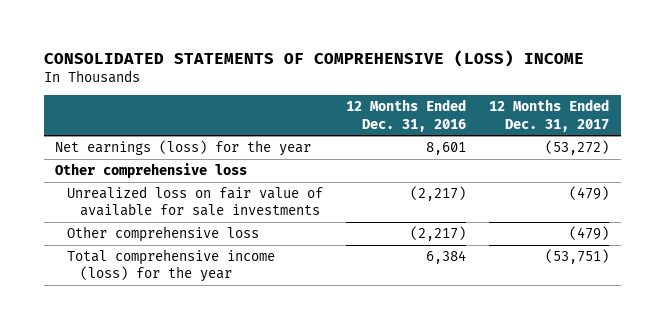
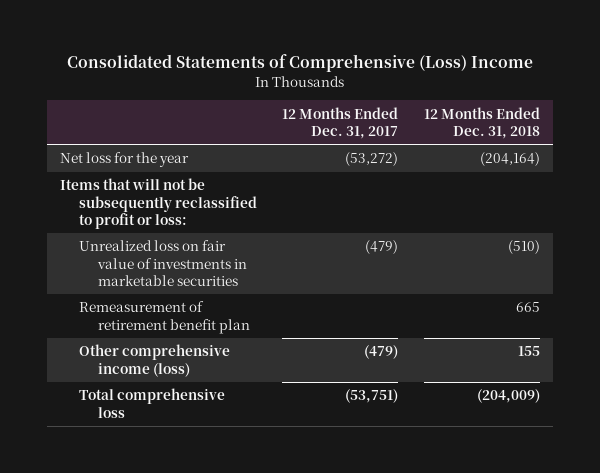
- CONSOLIDATED STATEMENTS OF COMPREHENSIVE (LOSS) INCOME
+ Consolidated Statements of Comprehensive (Loss) Income
- | 12 Months Ended Dec. 31, 2016 | 12 Months Ended Dec. 31, 2017
+ | 12 Months Ended Dec. 31, 2017 | 12 Months Ended Dec. 31, 2018
- Net earnings (loss) for the year | 8,601 | (53,272)
- Other comprehensive loss
- Unrealized loss on fair value of available for sale investments | (2,217) | (479)
- Other comprehensive loss | (2,217) | (479)
- Total comprehensive income (loss) for the year | 6,384 | (53,751)
+ Net loss for the year | (53,272) | (204,164)
+ Items that will not be subsequently reclassified to profit or loss:
+ Unrealized loss on fair value of investments in marketable securities | (479) | (510)
+ Remeasurement of retirement benefit plan | | 665
+ Other comprehensive income (loss) | (479) | 155
+ Total comprehensive loss | (53,751) | (204,009)

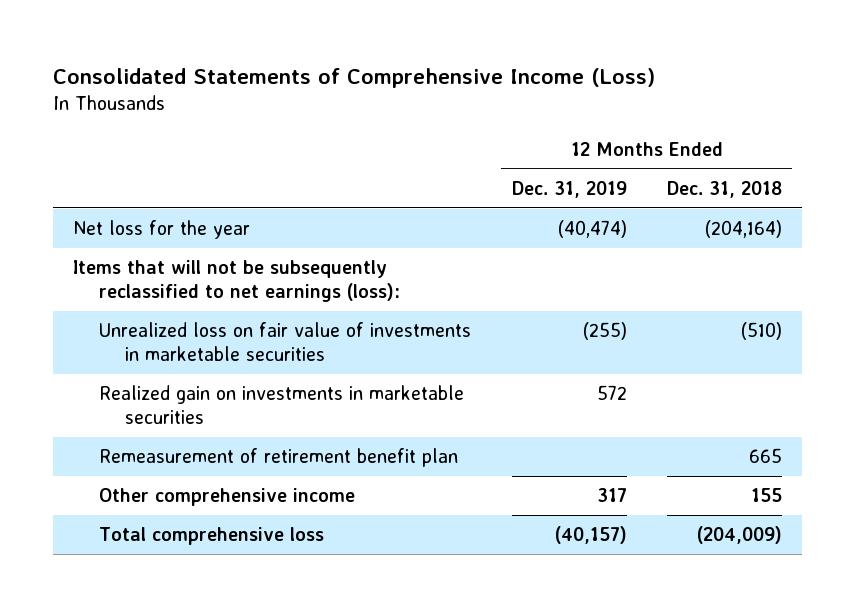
- Consolidated Statements of Comprehensive (Loss) Income
+ Consolidated Statements of Comprehensive Income (Loss)
- | 12 Months Ended Dec. 31, 2017 | 12 Months Ended Dec. 31, 2018
+ | 12 Months Ended Dec. 31, 2019 | 12 Months Ended Dec. 31, 2018
- Items that will not be subsequently reclassified to profit or loss:
+ Items that will not be subsequently reclassified to net earnings (loss):
+ Realized gain on investments in marketable securities | 572 |
- Other comprehensive income (loss) | (479) | 155
+ Other comprehensive income | 317 | 155

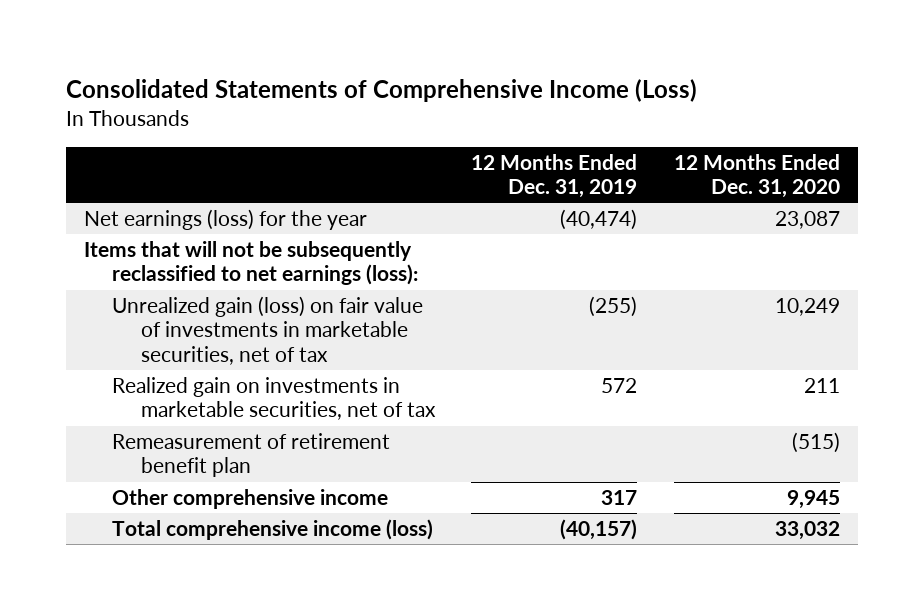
- | 12 Months Ended Dec. 31, 2019 | 12 Months Ended Dec. 31, 2018
+ | 12 Months Ended Dec. 31, 2019 | 12 Months Ended Dec. 31, 2020
- Net loss for the year | (40,474) | (204,164)
+ Net earnings (loss) for the year | (40,474) | 23,087
- Unrealized loss on fair value of investments in marketable securities | (255) | (510)
- Realized gain on investments in marketable securities | 572 |
+ Unrealized gain (loss) on fair value of investments in marketable securities, net of tax | (255) | 10,249
+ Realized gain on investments in marketable securities, net of tax | 572 | 211
- Total comprehensive loss | (40,157) | (204,009)
+ Total comprehensive income (loss) | (40,157) | 33,032

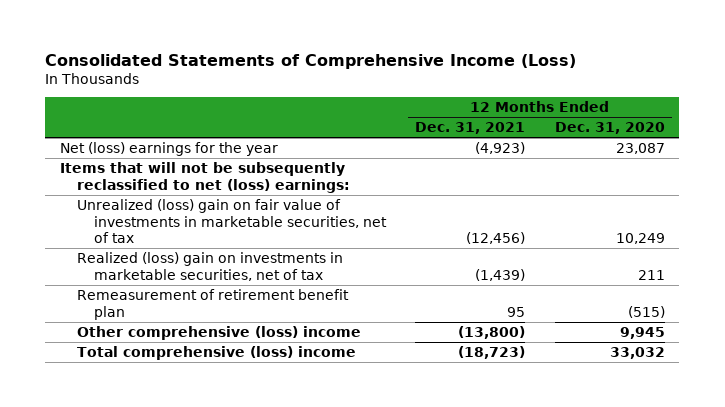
- | 12 Months Ended Dec. 31, 2019 | 12 Months Ended Dec. 31, 2020
+ | 12 Months Ended Dec. 31, 2021 | 12 Months Ended Dec. 31, 2020
- Net earnings (loss) for the year | (40,474) | 23,087
- Items that will not be subsequently reclassified to net earnings (loss):
- Unrealized gain (loss) on fair value of investments in marketable securities, net of tax | (255) | 10,249
- Realized gain on investments in marketable securities, net of tax | 572 | 211
+ Net (loss) earnings for the year | (4,923) | 23,087
+ Items that will not be subsequently reclassified to net (loss) earnings:
+ Unrealized (loss) gain on fair value of investments in marketable securities, net of tax | (12,456) | 10,249
+ Realized (loss) gain on investments in marketable securities, net of tax | (1,439) | 211
- Other comprehensive income | 317 | 9,945
- Total comprehensive income (loss) | (40,157) | 33,032
+ Other comprehensive (loss) income | (13,800) | 9,945
+ Total comprehensive (loss) income | (18,723) | 33,032

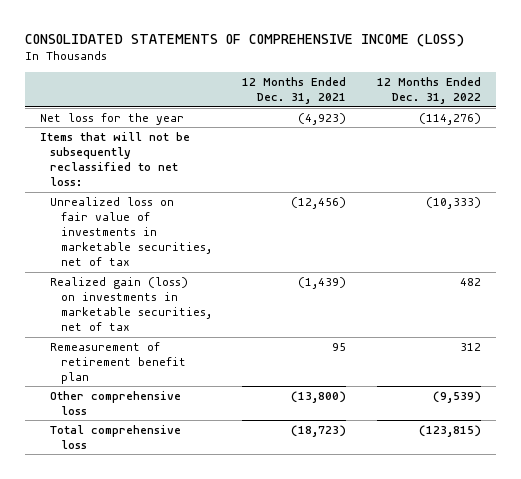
- Consolidated Statements of Comprehensive Income (Loss)
+ CONSOLIDATED STATEMENTS OF COMPREHENSIVE INCOME (LOSS)
- | 12 Months Ended Dec. 31, 2021 | 12 Months Ended Dec. 31, 2020
+ | 12 Months Ended Dec. 31, 2021 | 12 Months Ended Dec. 31, 2022
- Net (loss) earnings for the year | (4,923) | 23,087
- Items that will not be subsequently reclassified to net (loss) earnings:
- Unrealized (loss) gain on fair value of investments in marketable securities, net of tax | (12,456) | 10,249
- Realized (loss) gain on investments in marketable securities, net of tax | (1,439) | 211
+ Net loss for the year | (4,923) | (114,276)
+ Items that will not be subsequently reclassified to net loss:
+ Unrealized loss on fair value of investments in marketable securities, net of tax | (12,456) | (10,333)
+ Realized gain (loss) on investments in marketable securities, net of tax | (1,439) | 482
- Other comprehensive (loss) income | (13,800) | 9,945
- Total comprehensive (loss) income | (18,723) | 33,032
+ Other comprehensive loss | (13,800) | (9,539)
+ Total comprehensive loss | (18,723) | (123,815)

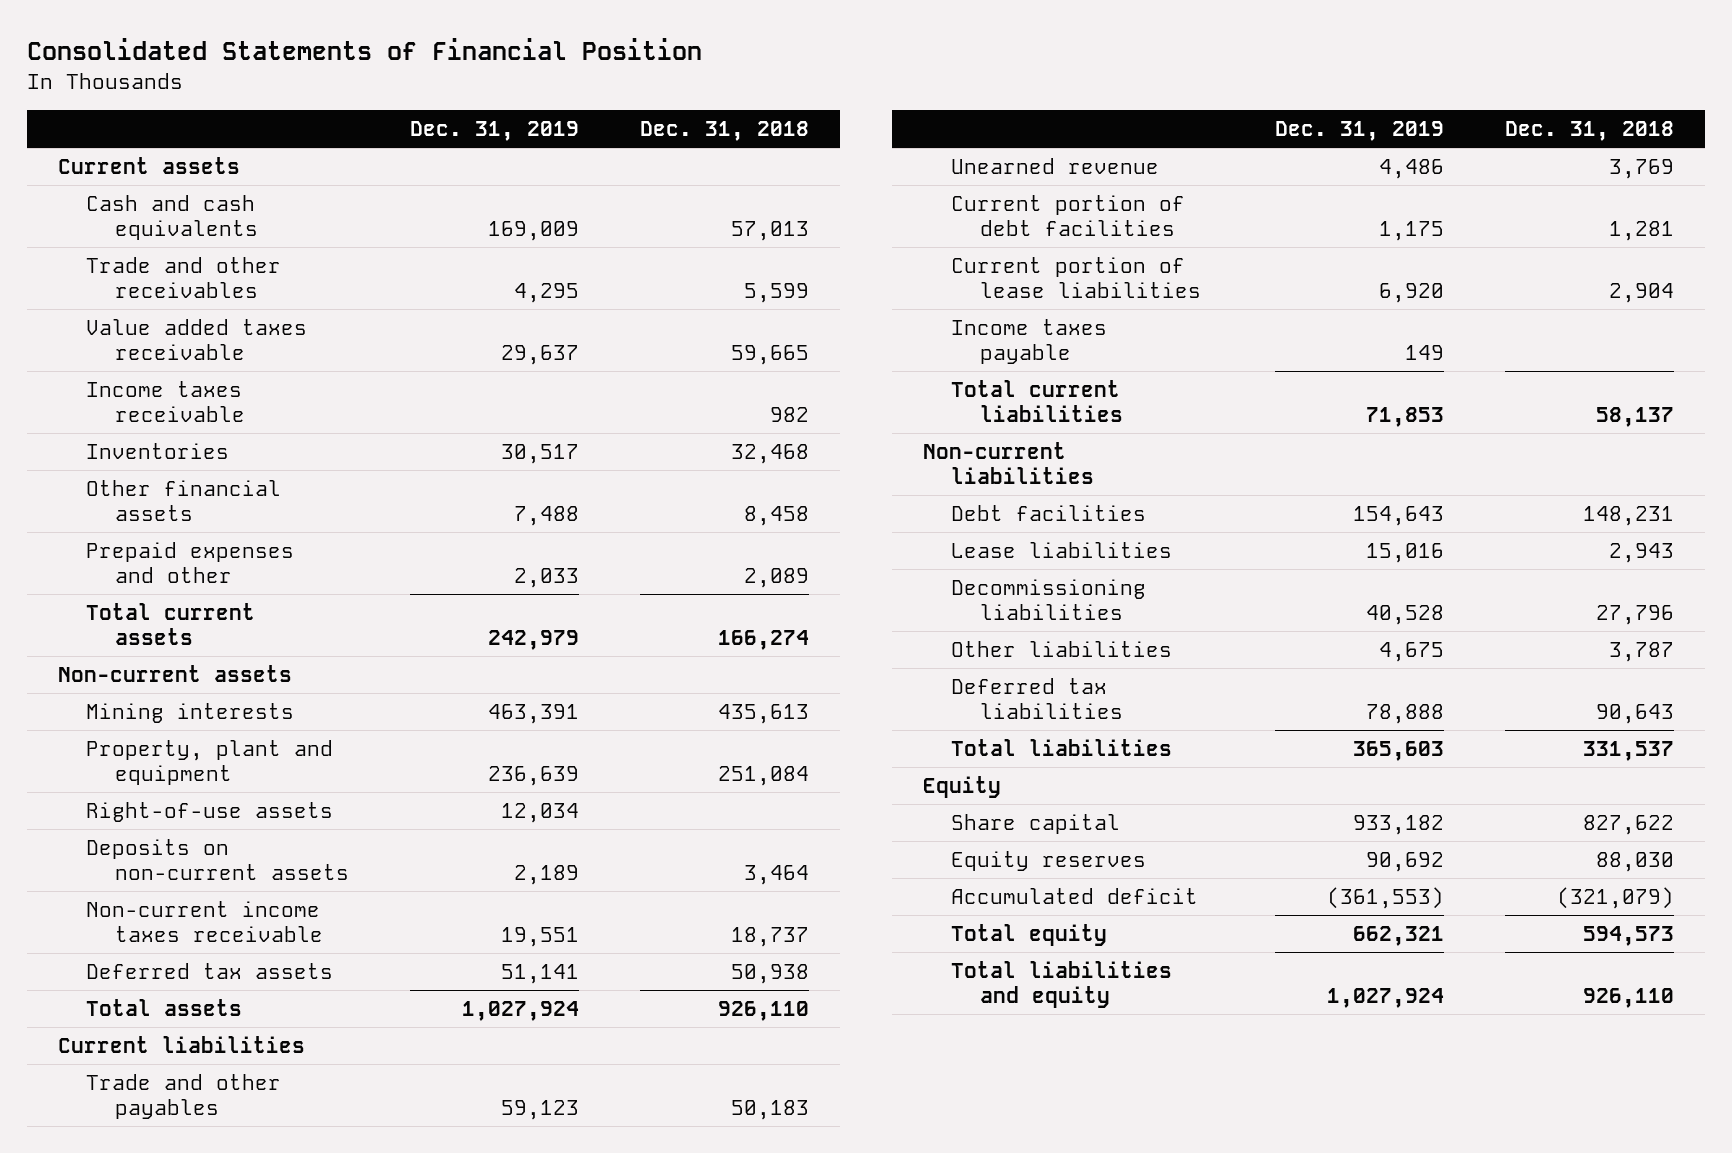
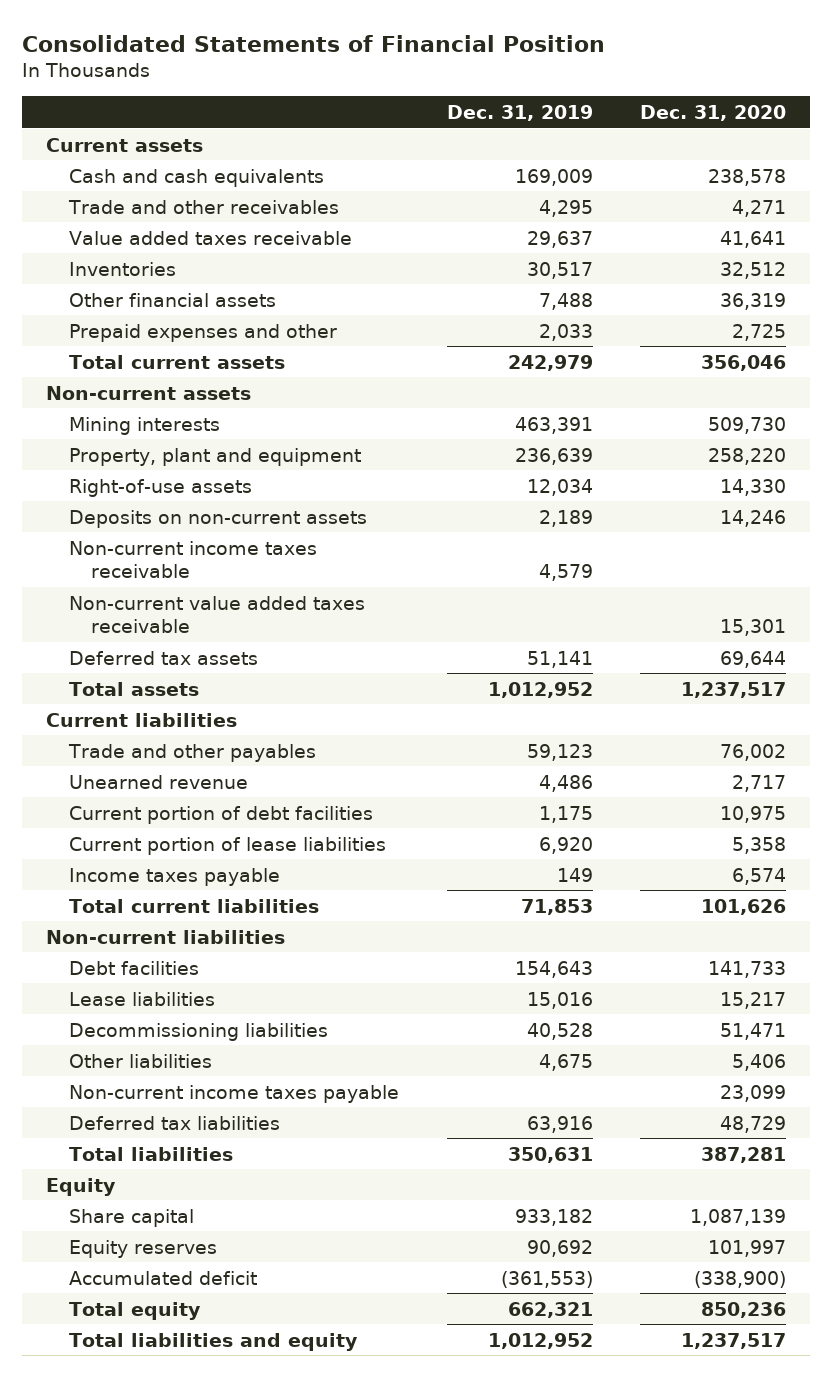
- | Dec. 31, 2019 | Dec. 31, 2018
+ | Dec. 31, 2019 | Dec. 31, 2020
- Income taxes receivable | | 982
- Non-current income taxes receivable | 19,551 | 18,737
+ Non-current income taxes receivable | 4,579 |
+ Non-current value added taxes receivable | | 15,301
- Total assets | 1,027,924 | 926,110
+ Total assets | 1,012,952 | 1,237,517
- Deferred tax liabilities | 78,888 | 90,643
- Total liabilities | 365,603 | 331,537
+ Non-current income taxes payable | | 23,099
+ Deferred tax liabilities | 63,916 | 48,729
+ Total liabilities | 350,631 | 387,281
- Total liabilities and equity | 1,027,924 | 926,110
+ Total liabilities and equity | 1,012,952 | 1,237,517

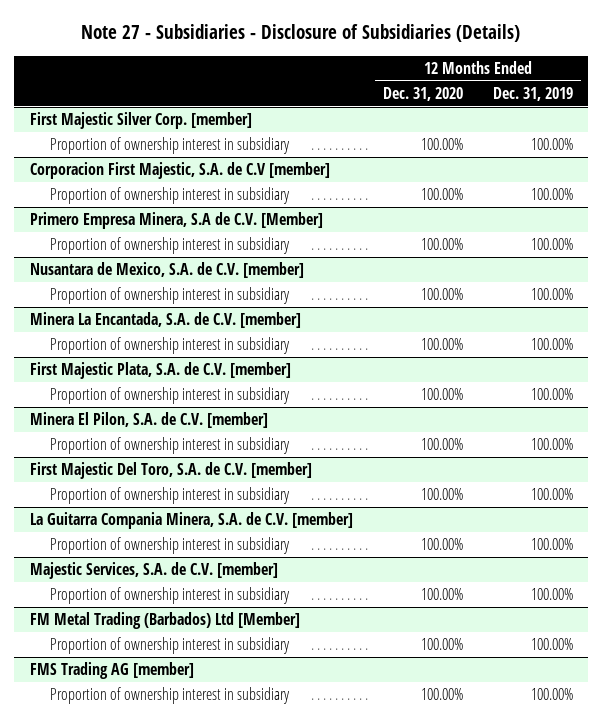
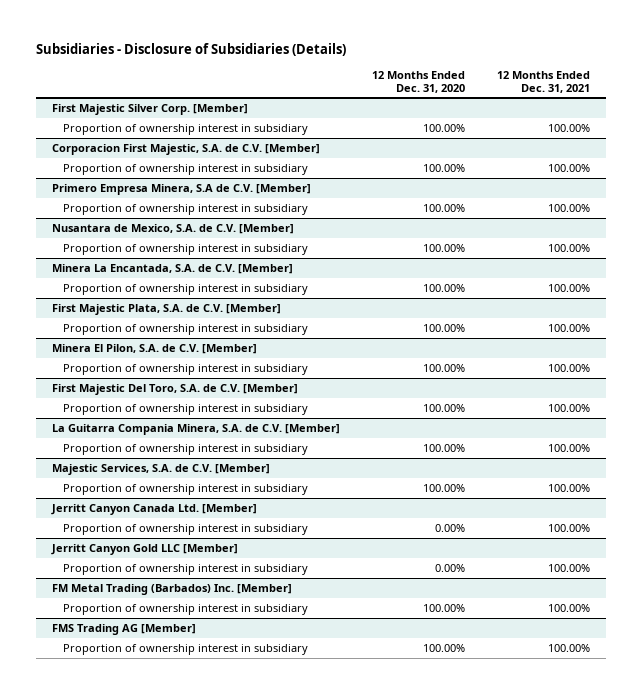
- Note 27 - Subsidiaries - Disclosure of Subsidiaries (Details)
+ Subsidiaries - Disclosure of Subsidiaries (Details)
- | 12 Months Ended Dec. 31, 2020 | 12 Months Ended Dec. 31, 2019
+ | 12 Months Ended Dec. 31, 2020 | 12 Months Ended Dec. 31, 2021
- First Majestic Silver Corp. [member]
+ First Majestic Silver Corp. [Member]
- Corporacion First Majestic, S.A. de C.V [member]
+ Corporacion First Majestic, S.A. de C.V. [Member]
- Nusantara de Mexico, S.A. de C.V. [member]
+ Nusantara de Mexico, S.A. de C.V. [Member]
- Minera La Encantada, S.A. de C.V. [member]
+ Minera La Encantada, S.A. de C.V. [Member]
- First Majestic Plata, S.A. de C.V. [member]
+ First Majestic Plata, S.A. de C.V. [Member]
- Minera El Pilon, S.A. de C.V. [member]
+ Minera El Pilon, S.A. de C.V. [Member]
- First Majestic Del Toro, S.A. de C.V. [member]
+ First Majestic Del Toro, S.A. de C.V. [Member]
- La Guitarra Compania Minera, S.A. de C.V. [member]
+ La Guitarra Compania Minera, S.A. de C.V. [Member]
- Majestic Services, S.A. de C.V. [member]
+ Majestic Services, S.A. de C.V. [Member]
- FM Metal Trading (Barbados) Ltd [Member]
+ Jerritt Canyon Canada Ltd. [Member]
+ Proportion of ownership interest in subsidiary | 0.00% | 100.00%
+ Jerritt Canyon Gold LLC [Member]
+ Proportion of ownership interest in subsidiary | 0.00% | 100.00%
+ FM Metal Trading (Barbados) Inc. [Member]
- FMS Trading AG [member]
+ FMS Trading AG [Member]

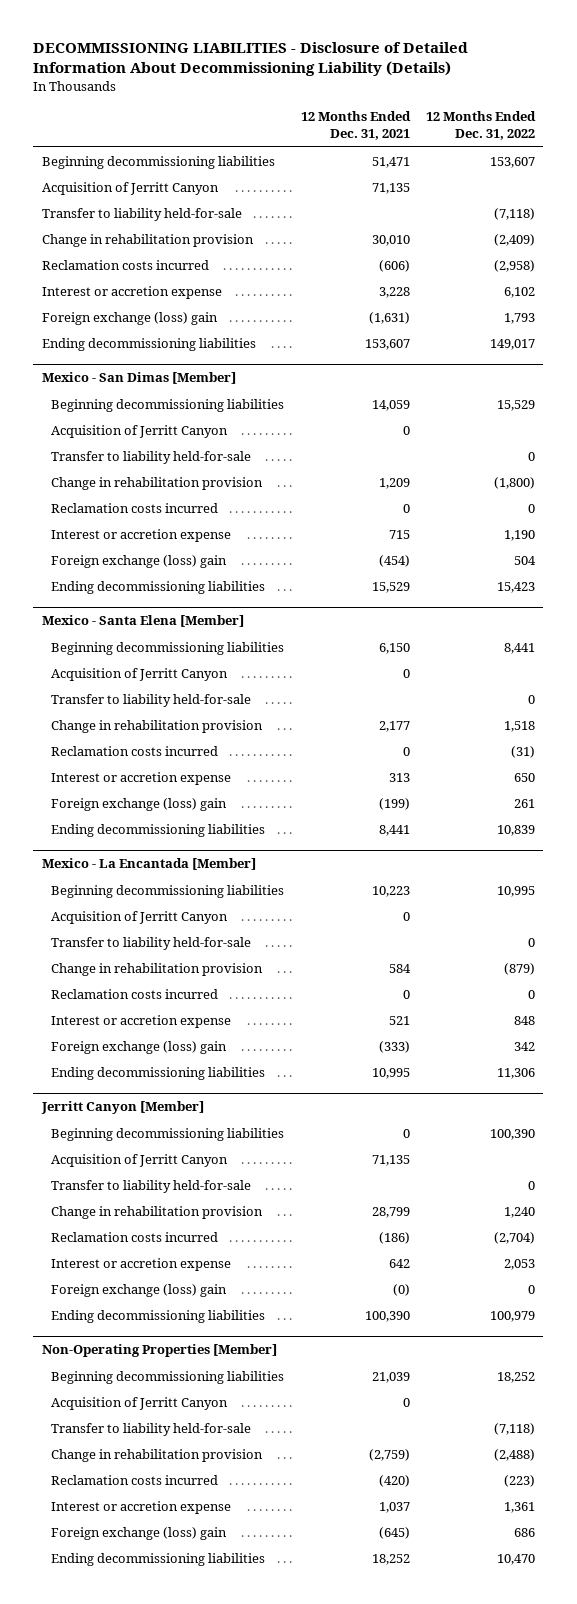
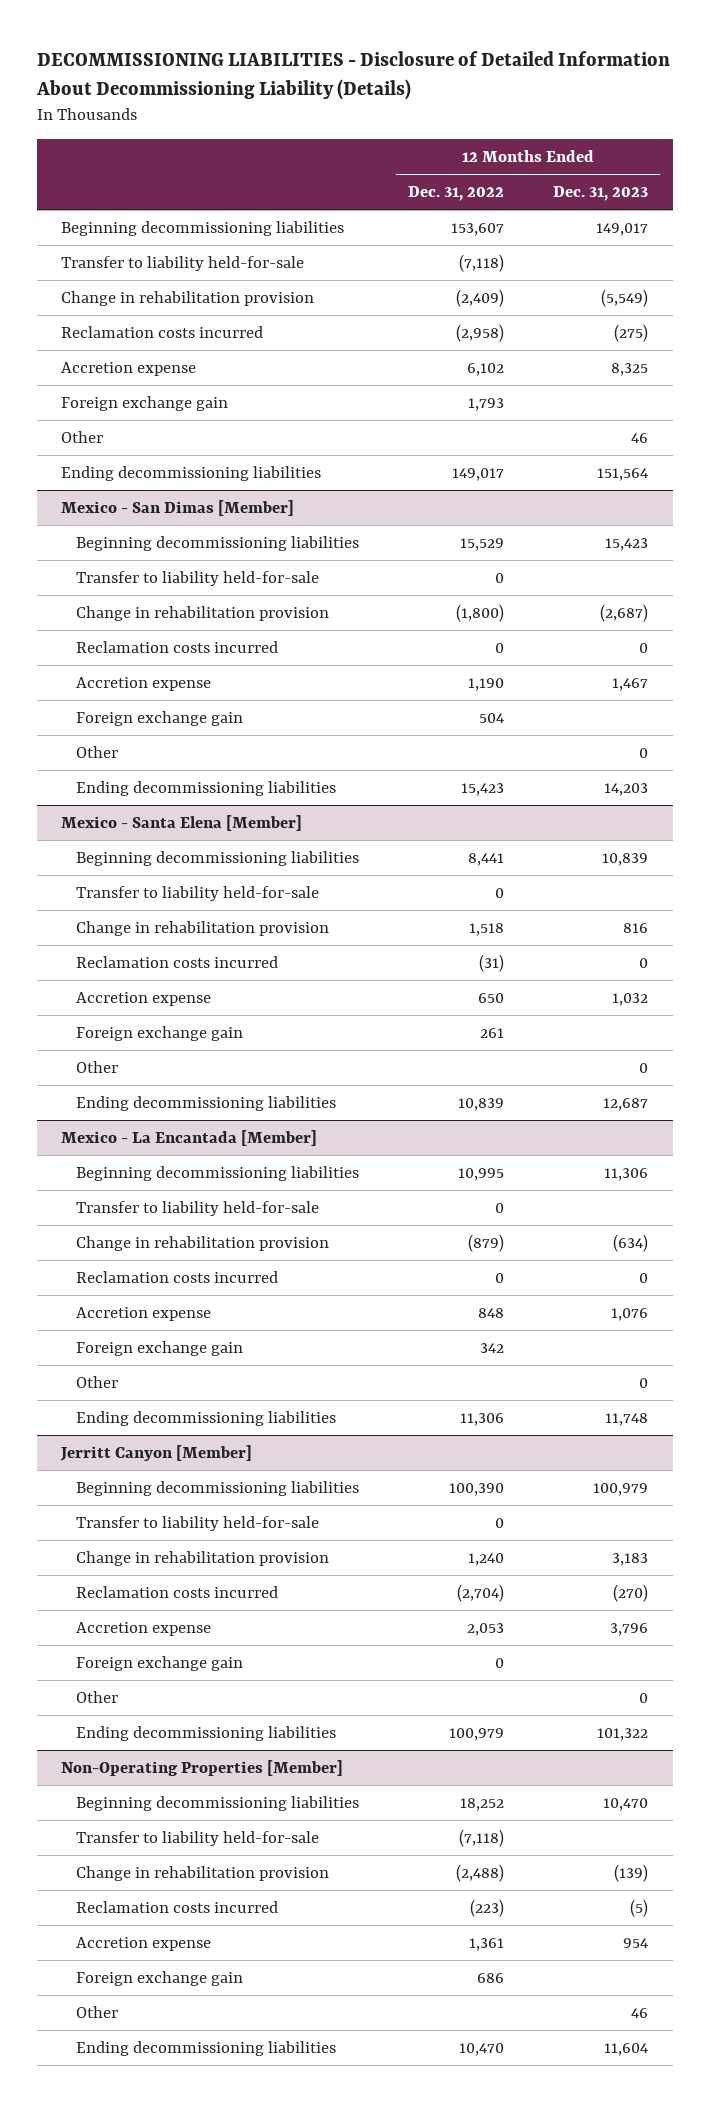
- | 12 Months Ended Dec. 31, 2021 | 12 Months Ended Dec. 31, 2022
+ | 12 Months Ended Dec. 31, 2022 | 12 Months Ended Dec. 31, 2023
- Acquisition of Jerritt Canyon | 71,135 |
- Interest or accretion expense | 3,228 | 6,102
- Foreign exchange (loss) gain | (1,631) | 1,793
+ Accretion expense | 6,102 | 8,325
+ Foreign exchange gain | 1,793 |
+ Other | | 46
@ Mexico - San Dimas [Member]
- Acquisition of Jerritt Canyon | 0 |
- Interest or accretion expense | 715 | 1,190
- Foreign exchange (loss) gain | (454) | 504
+ Accretion expense | 1,190 | 1,467
+ Foreign exchange gain | 504 |
+ Other | | 0
@ Mexico - Santa Elena [Member]
- Acquisition of Jerritt Canyon | 0 |
- Interest or accretion expense | 313 | 650
- Foreign exchange (loss) gain | (199) | 261
+ Accretion expense | 650 | 1,032
+ Foreign exchange gain | 261 |
+ Other | | 0
@ Mexico - La Encantada [Member]
- Acquisition of Jerritt Canyon | 0 |
- Interest or accretion expense | 521 | 848
- Foreign exchange (loss) gain | (333) | 342
+ Accretion expense | 848 | 1,076
+ Foreign exchange gain | 342 |
+ Other | | 0
@ Jerritt Canyon [Member]
- Acquisition of Jerritt Canyon | 71,135 |
- Interest or accretion expense | 642 | 2,053
- Foreign exchange (loss) gain | (0) | 0
+ Accretion expense | 2,053 | 3,796
+ Foreign exchange gain | 0 |
+ Other | | 0
@ Non-Operating Properties [Member]
- Acquisition of Jerritt Canyon | 0 |
- Interest or accretion expense | 1,037 | 1,361
- Foreign exchange (loss) gain | (645) | 686
+ Accretion expense | 1,361 | 954
+ Foreign exchange gain | 686 |
+ Other | | 46

